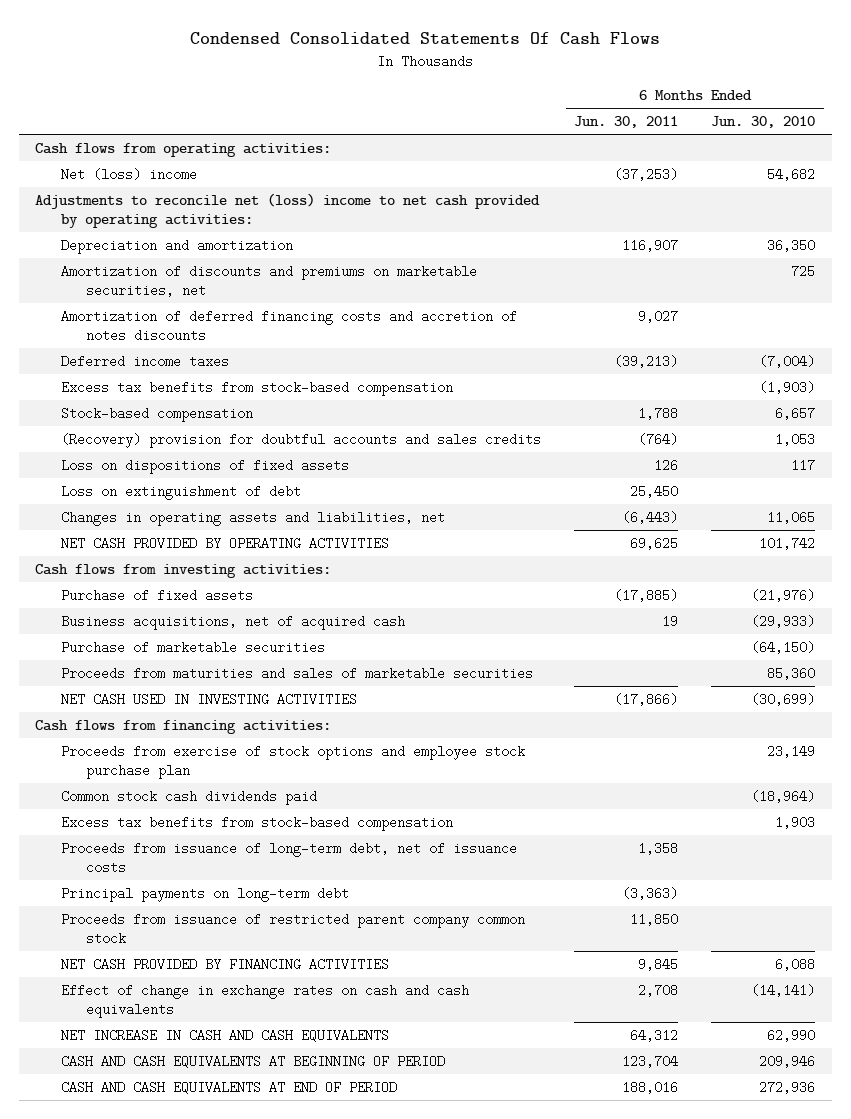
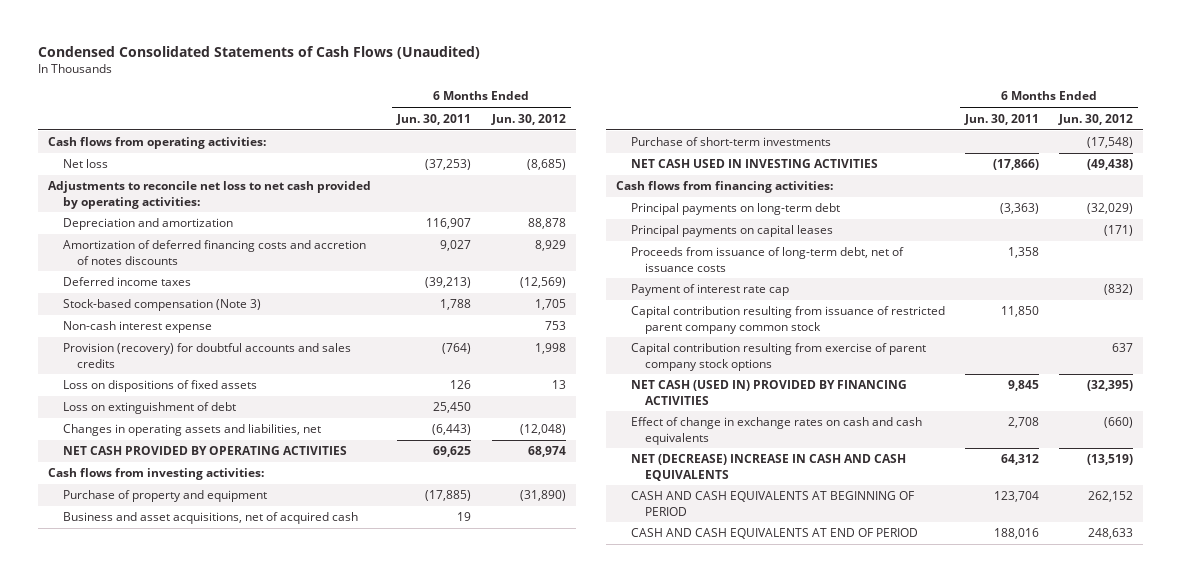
- Condensed Consolidated Statements Of Cash Flows
+ Condensed Consolidated Statements of Cash Flows (Unaudited)
- | 6 Months Ended Jun. 30, 2011 | 6 Months Ended Jun. 30, 2010
+ | 6 Months Ended Jun. 30, 2011 | 6 Months Ended Jun. 30, 2012
- Net (loss) income | (37,253) | 54,682
- Adjustments to reconcile net (loss) income to net cash provided by operating activities:
+ Net loss | (37,253) | (8,685)
+ Adjustments to reconcile net loss to net cash provided by operating activities:
- Amortization of discounts and premiums on marketable securities, net | | 725
- Excess tax benefits from stock-based compensation | | (1,903)
- Stock-based compensation | 1,788 | 6,657
- (Recovery) provision for doubtful accounts and sales credits | (764) | 1,053
+ Stock-based compensation (Note 3) | 1,788 | 1,705
+ Non-cash interest expense | | 753
+ Provision (recovery) for doubtful accounts and sales credits | (764) | 1,998
- Purchase of fixed assets | (17,885) | (21,976)
- Business acquisitions, net of acquired cash | 19 | (29,933)
- Purchase of marketable securities | | (64,150)
- Proceeds from maturities and sales of marketable securities | | 85,360
+ Purchase of property and equipment | (17,885) | (31,890)
+ Business and asset acquisitions, net of acquired cash | 19 |
+ Purchase of short-term investments | | (17,548)
- Proceeds from exercise of stock options and employee stock purchase plan | | 23,149
- Common stock cash dividends paid | | (18,964)
- Excess tax benefits from stock-based compensation | | 1,903
- Proceeds from issuance of restricted parent company common stock | 11,850 |
- NET CASH PROVIDED BY FINANCING ACTIVITIES | 9,845 | 6,088
+ Principal payments on capital leases | | (171)
moved down: Proceeds from issuance of long-term debt, net of issuance costs | 1,358 |
+ Payment of interest rate cap | | (832)
+ Capital contribution resulting from issuance of restricted parent company common stock | 11,850 |
+ Capital contribution resulting from exercise of parent company stock options | | 637
+ NET CASH (USED IN) PROVIDED BY FINANCING ACTIVITIES | 9,845 | (32,395)
- NET INCREASE IN CASH AND CASH EQUIVALENTS | 64,312 | 62,990
+ NET (DECREASE) INCREASE IN CASH AND CASH EQUIVALENTS | 64,312 | (13,519)

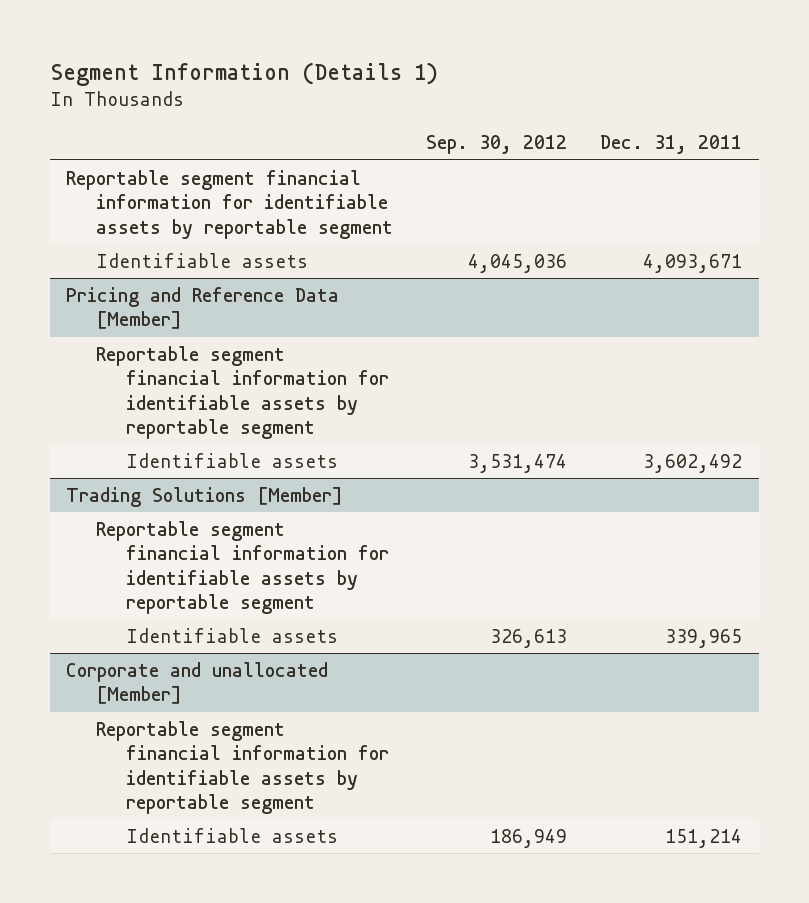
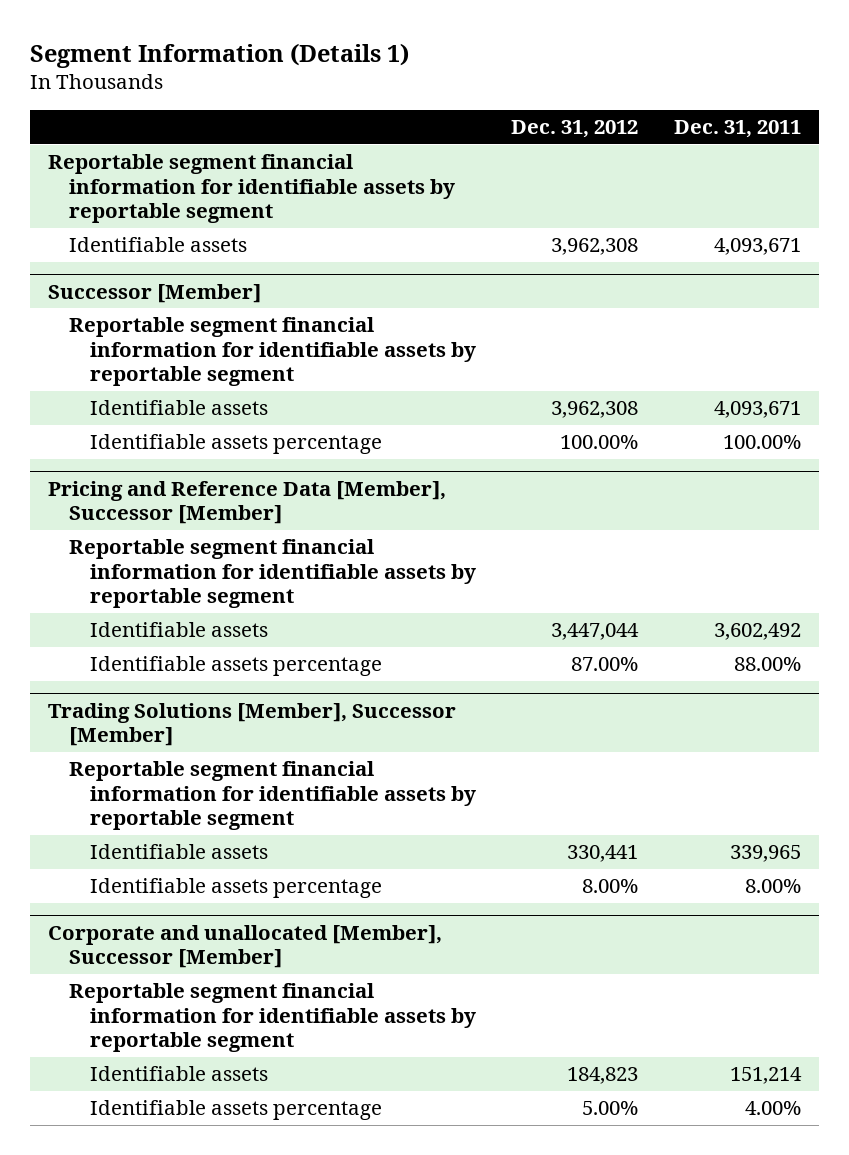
- | Sep. 30, 2012 | Dec. 31, 2011
+ | Dec. 31, 2012 | Dec. 31, 2011
- Pricing and Reference Data [Member]
+ Successor [Member]
+ Identifiable assets | 3,962,308 | 4,093,671
+ Identifiable assets percentage | 100.00% | 100.00%
+ Pricing and Reference Data [Member], Successor [Member]
+ Reportable segment financial information for identifiable assets by reportable segment
- Trading Solutions [Member]
+ Identifiable assets percentage | 87.00% | 88.00%
+ Trading Solutions [Member], Successor [Member]
- Corporate and unallocated [Member]
+ Identifiable assets percentage | 8.00% | 8.00%
+ Corporate and unallocated [Member], Successor [Member]
+ Identifiable assets percentage | 5.00% | 4.00%

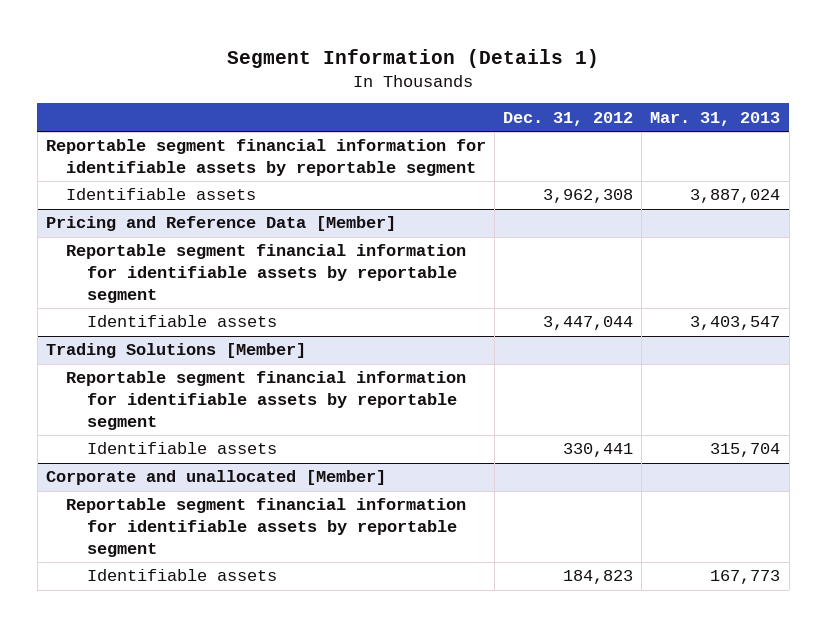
- | Dec. 31, 2012 | Dec. 31, 2011
+ | Dec. 31, 2012 | Mar. 31, 2013
- Successor [Member]
- Reportable segment financial information for identifiable assets by reportable segment
- Identifiable assets | 3,962,308 | 4,093,671
- Identifiable assets percentage | 100.00% | 100.00%
- Pricing and Reference Data [Member], Successor [Member]
+ Pricing and Reference Data [Member]
- Identifiable assets percentage | 87.00% | 88.00%
- Trading Solutions [Member], Successor [Member]
+ Trading Solutions [Member]
- Identifiable assets percentage | 8.00% | 8.00%
- Corporate and unallocated [Member], Successor [Member]
+ Corporate and unallocated [Member]
- Identifiable assets percentage | 5.00% | 4.00%

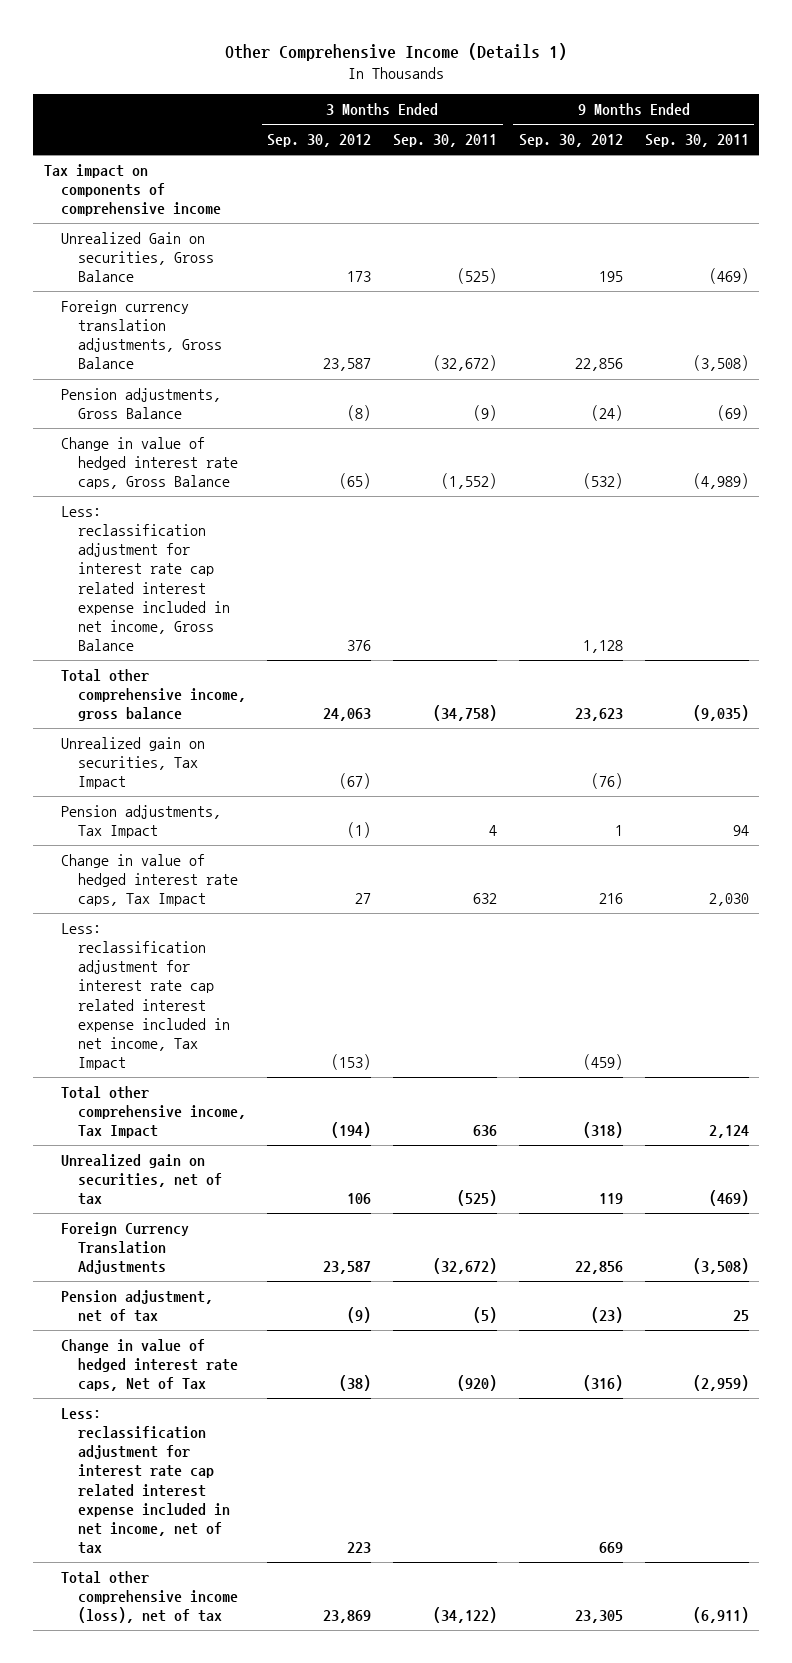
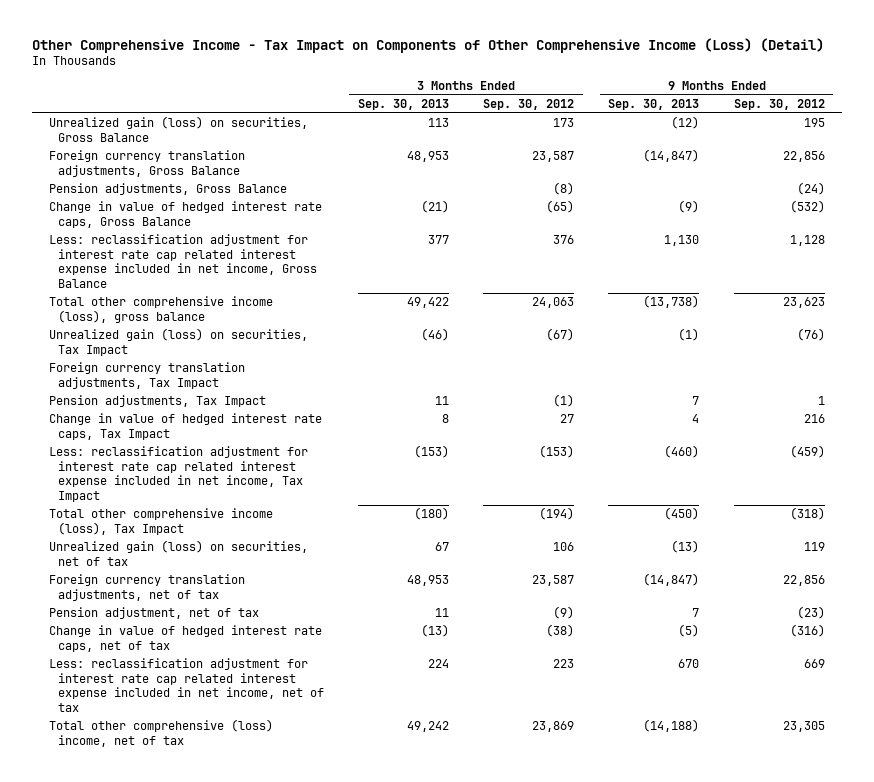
- Other Comprehensive Income (Details 1)
+ Other Comprehensive Income - Tax Impact on Components of Other Comprehensive Income (Loss) (Detail)
- | 3 Months Ended Sep. 30, 2012 | 3 Months Ended Sep. 30, 2011 | 9 Months Ended Sep. 30, 2012 | 9 Months Ended Sep. 30, 2011
+ | 3 Months Ended Sep. 30, 2013 | 3 Months Ended Sep. 30, 2012 | 9 Months Ended Sep. 30, 2013 | 9 Months Ended Sep. 30, 2012
- Tax impact on components of comprehensive income
- Unrealized Gain on securities, Gross Balance | 173 | (525) | 195 | (469)
+ Unrealized gain (loss) on securities, Gross Balance | 113 | 173 | (12) | 195
- Total other comprehensive income, gross balance | 24,063 | (34,758) | 23,623 | (9,035)
- Unrealized gain on securities, Tax Impact | (67) | | (76) |
+ Total other comprehensive income (loss), gross balance | 49,422 | 24,063 | (13,738) | 23,623
+ Unrealized gain (loss) on securities, Tax Impact | (46) | (67) | (1) | (76)
+ Foreign currency translation adjustments, Tax Impact
- Total other comprehensive income, Tax Impact | (194) | 636 | (318) | 2,124
- Unrealized gain on securities, net of tax | 106 | (525) | 119 | (469)
- Foreign Currency Translation Adjustments | 23,587 | (32,672) | 22,856 | (3,508)
+ Total other comprehensive income (loss), Tax Impact | (180) | (194) | (450) | (318)
+ Unrealized gain (loss) on securities, net of tax | 67 | 106 | (13) | 119
+ Foreign currency translation adjustments, net of tax | 48,953 | 23,587 | (14,847) | 22,856
- Change in value of hedged interest rate caps, Net of Tax | (38) | (920) | (316) | (2,959)
+ Change in value of hedged interest rate caps, net of tax | (13) | (38) | (5) | (316)
- Total other comprehensive income (loss), net of tax | 23,869 | (34,122) | 23,305 | (6,911)
+ Total other comprehensive (loss) income, net of tax | 49,242 | 23,869 | (14,188) | 23,305

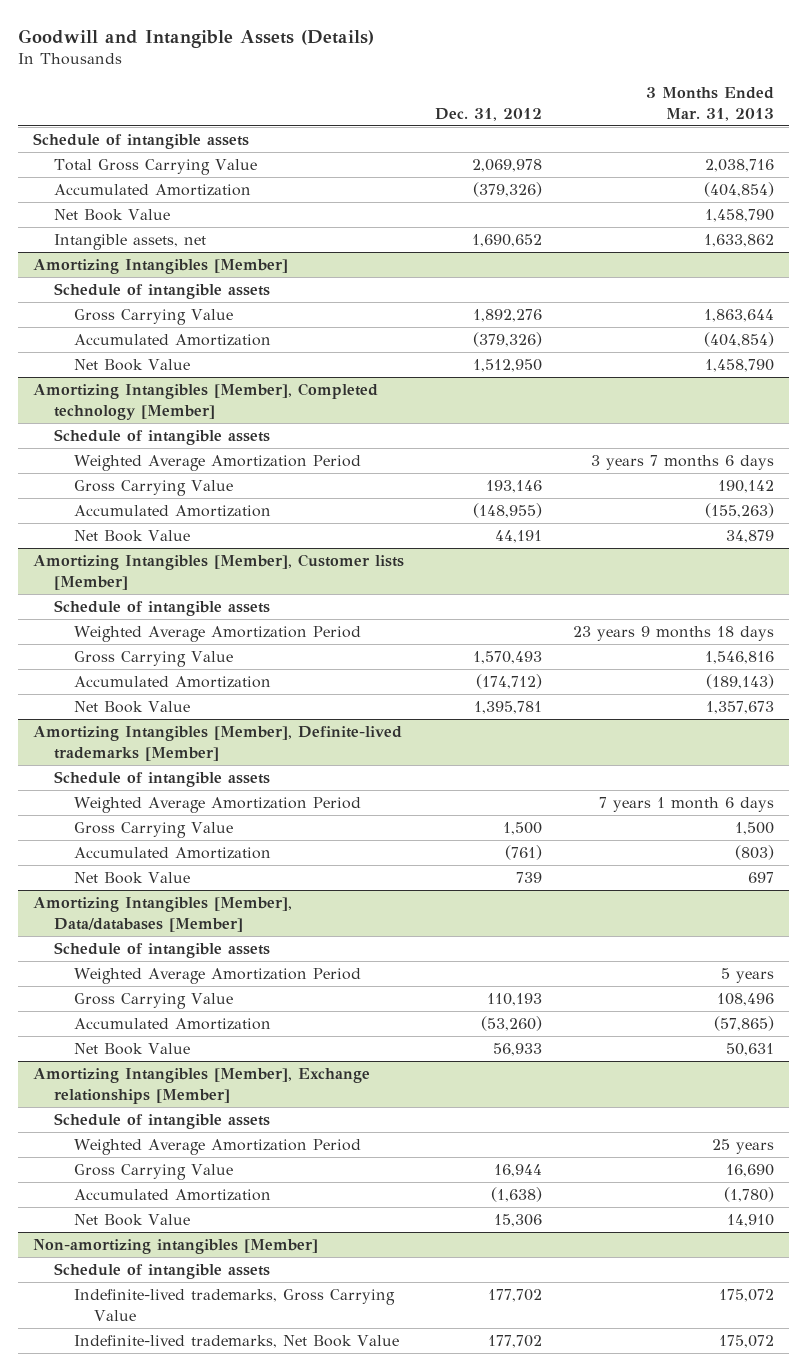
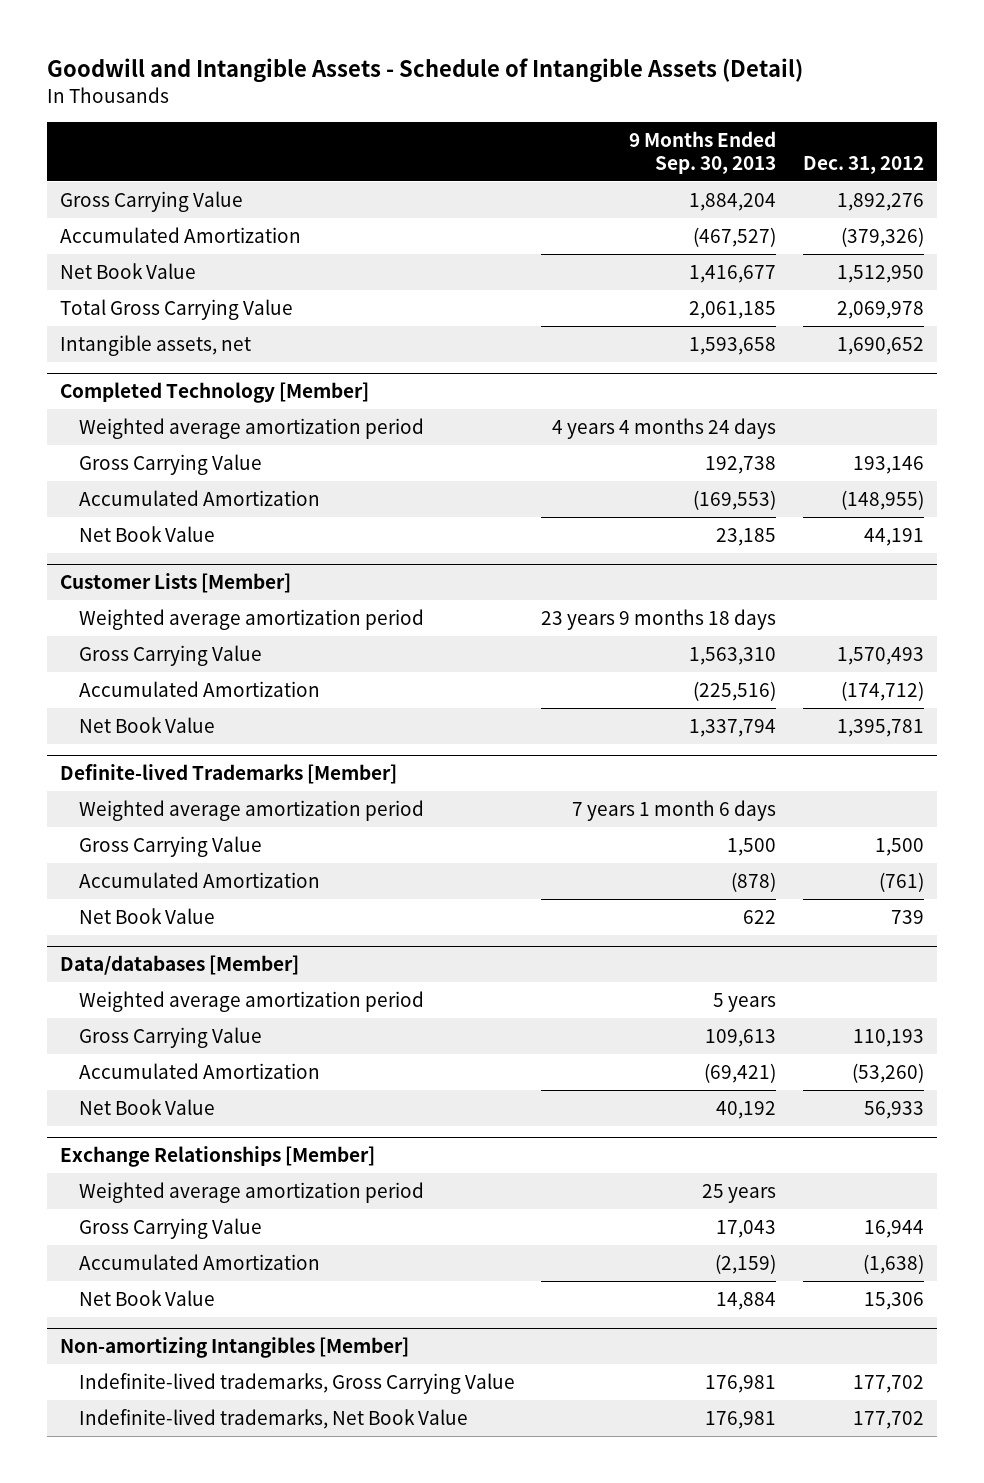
- Goodwill and Intangible Assets (Details)
+ Goodwill and Intangible Assets - Schedule of Intangible Assets (Detail)
- | Dec. 31, 2012 | 3 Months Ended Mar. 31, 2013
+ | 9 Months Ended Sep. 30, 2013 | Dec. 31, 2012
- Schedule of intangible assets
- Accumulated Amortization | (379,326) | (404,854)
- Net Book Value | | 1,458,790
- Amortizing Intangibles [Member]
- Schedule of intangible assets
- Amortizing Intangibles [Member], Completed technology [Member]
- Schedule of intangible assets
- Weighted Average Amortization Period | | 3 years 7 months 6 days
moved down: Total Gross Carrying Value | 2,061,185 | 2,069,978
moved down: Intangible assets, net | 1,593,658 | 1,690,652
+ Completed Technology [Member]
+ Weighted average amortization period | 4 years 4 months 24 days |
- Amortizing Intangibles [Member], Customer lists [Member]
- Schedule of intangible assets
- Weighted Average Amortization Period | | 23 years 9 months 18 days
+ Customer Lists [Member]
+ Weighted average amortization period | 23 years 9 months 18 days |
- Amortizing Intangibles [Member], Definite-lived trademarks [Member]
- Schedule of intangible assets
- Weighted Average Amortization Period | | 7 years 1 month 6 days
+ Definite-lived Trademarks [Member]
+ Weighted average amortization period | 7 years 1 month 6 days |
- Amortizing Intangibles [Member], Data/databases [Member]
- Schedule of intangible assets
- Weighted Average Amortization Period | | 5 years
+ Data/databases [Member]
+ Weighted average amortization period | 5 years |
- Amortizing Intangibles [Member], Exchange relationships [Member]
- Schedule of intangible assets
- Weighted Average Amortization Period | | 25 years
+ Exchange Relationships [Member]
+ Weighted average amortization period | 25 years |
- Non-amortizing intangibles [Member]
- Schedule of intangible assets
+ Non-amortizing Intangibles [Member]

